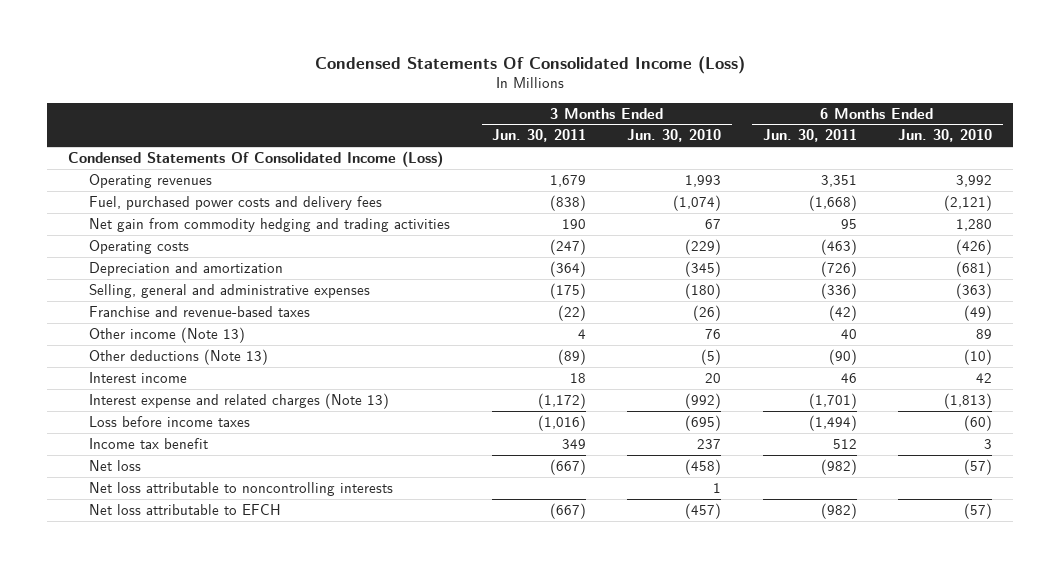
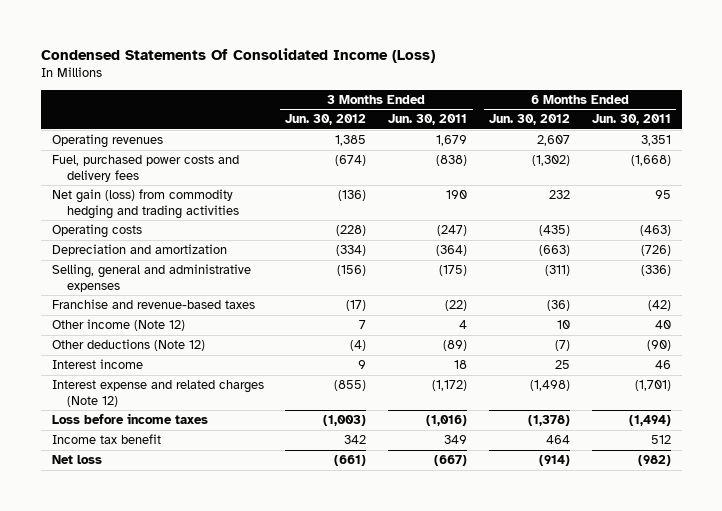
- | 3 Months Ended Jun. 30, 2011 | 3 Months Ended Jun. 30, 2010 | 6 Months Ended Jun. 30, 2011 | 6 Months Ended Jun. 30, 2010
+ | 3 Months Ended Jun. 30, 2012 | 3 Months Ended Jun. 30, 2011 | 6 Months Ended Jun. 30, 2012 | 6 Months Ended Jun. 30, 2011
- Condensed Statements Of Consolidated Income (Loss)
- Net gain from commodity hedging and trading activities | 190 | 67 | 95 | 1,280
+ Net gain (loss) from commodity hedging and trading activities | (136) | 190 | 232 | 95
- Other income (Note 13) | 4 | 76 | 40 | 89
- Other deductions (Note 13) | (89) | (5) | (90) | (10)
+ Other income (Note 12) | 7 | 4 | 10 | 40
+ Other deductions (Note 12) | (4) | (89) | (7) | (90)
- Interest expense and related charges (Note 13) | (1,172) | (992) | (1,701) | (1,813)
+ Interest expense and related charges (Note 12) | (855) | (1,172) | (1,498) | (1,701)
- Net loss attributable to noncontrolling interests | | 1 | |
- Net loss attributable to EFCH | (667) | (457) | (982) | (57)

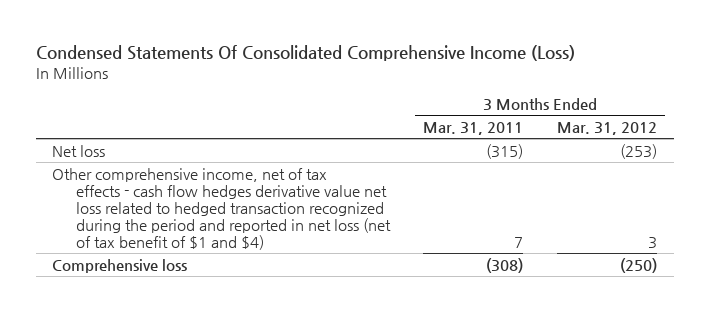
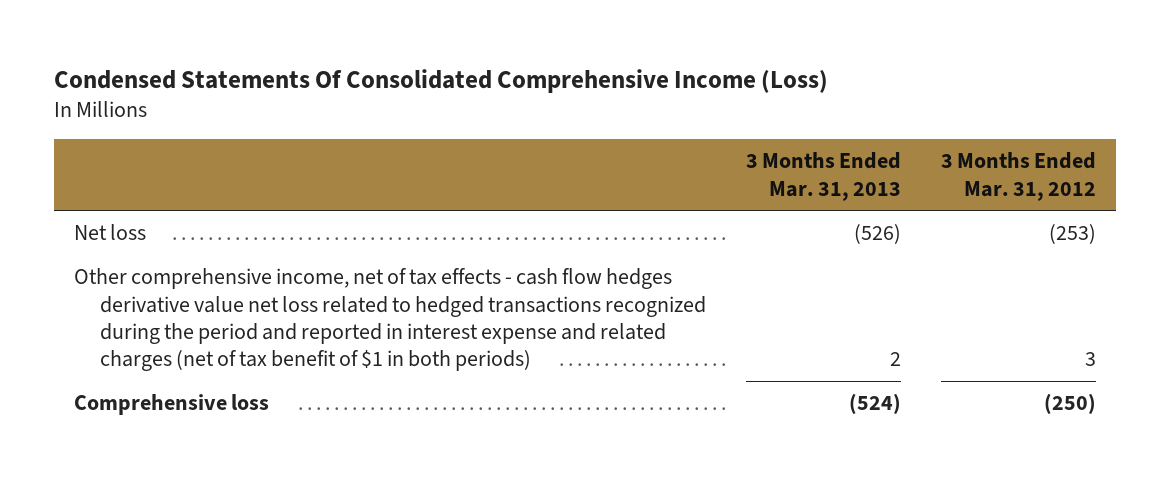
- | 3 Months Ended Mar. 31, 2011 | 3 Months Ended Mar. 31, 2012
+ | 3 Months Ended Mar. 31, 2013 | 3 Months Ended Mar. 31, 2012
- Other comprehensive income, net of tax effects - cash flow hedges derivative value net loss related to hedged transaction recognized during the period and reported in net loss (net of tax benefit of $1 and $4) | 7 | 3
+ Other comprehensive income, net of tax effects - cash flow hedges derivative value net loss related to hedged transactions recognized during the period and reported in interest expense and related charges (net of tax benefit of $1 in both periods) | 2 | 3

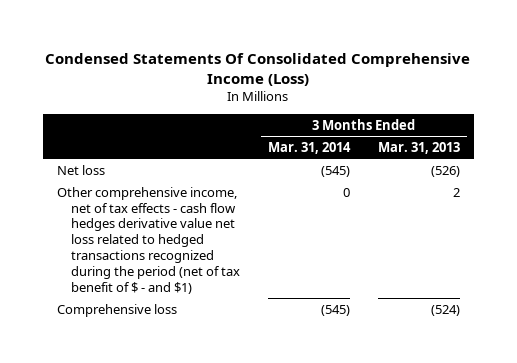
- | 3 Months Ended Mar. 31, 2013 | 3 Months Ended Mar. 31, 2012
+ | 3 Months Ended Mar. 31, 2014 | 3 Months Ended Mar. 31, 2013
- Other comprehensive income, net of tax effects - cash flow hedges derivative value net loss related to hedged transactions recognized during the period and reported in interest expense and related charges (net of tax benefit of $1 in both periods) | 2 | 3
+ Other comprehensive income, net of tax effects - cash flow hedges derivative value net loss related to hedged transactions recognized during the period (net of tax benefit of $ - and $1) | 0 | 2

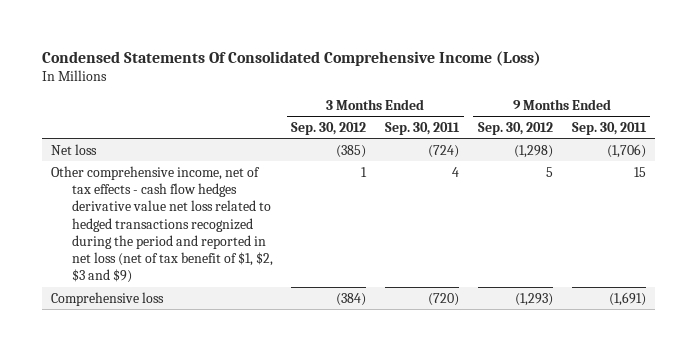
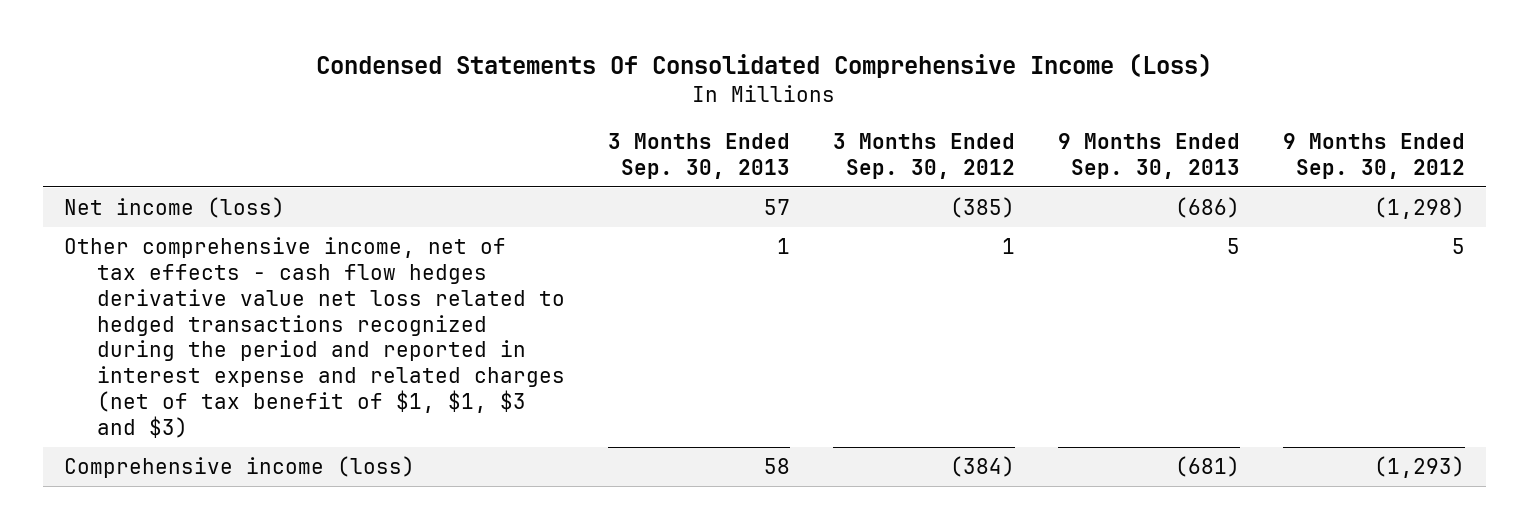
- | 3 Months Ended Sep. 30, 2012 | 3 Months Ended Sep. 30, 2011 | 9 Months Ended Sep. 30, 2012 | 9 Months Ended Sep. 30, 2011
+ | 3 Months Ended Sep. 30, 2013 | 3 Months Ended Sep. 30, 2012 | 9 Months Ended Sep. 30, 2013 | 9 Months Ended Sep. 30, 2012
- Net loss | (385) | (724) | (1,298) | (1,706)
- Other comprehensive income, net of tax effects - cash flow hedges derivative value net loss related to hedged transactions recognized during the period and reported in net loss (net of tax benefit of $1, $2, $3 and $9) | 1 | 4 | 5 | 15
- Comprehensive loss | (384) | (720) | (1,293) | (1,691)
+ Net income (loss) | 57 | (385) | (686) | (1,298)
+ Other comprehensive income, net of tax effects - cash flow hedges derivative value net loss related to hedged transactions recognized during the period and reported in interest expense and related charges (net of tax benefit of $1, $1, $3 and $3) | 1 | 1 | 5 | 5
+ Comprehensive income (loss) | 58 | (384) | (681) | (1,293)

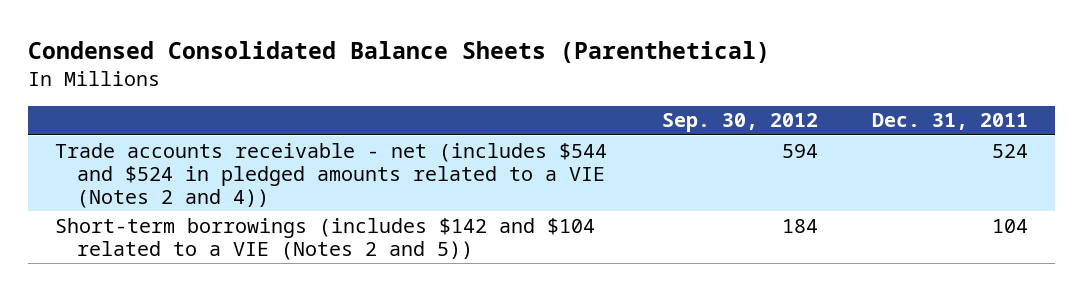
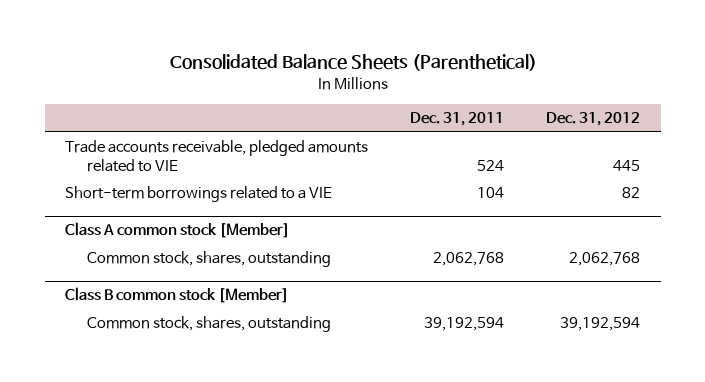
- Condensed Consolidated Balance Sheets (Parenthetical)
+ Consolidated Balance Sheets (Parenthetical)
- | Sep. 30, 2012 | Dec. 31, 2011
+ | Dec. 31, 2011 | Dec. 31, 2012
- Trade accounts receivable - net (includes $544 and $524 in pledged amounts related to a VIE (Notes 2 and 4)) | 594 | 524
- Short-term borrowings (includes $142 and $104 related to a VIE (Notes 2 and 5)) | 184 | 104
+ Trade accounts receivable, pledged amounts related to VIE | 524 | 445
+ Short-term borrowings related to a VIE | 104 | 82
+ Class A common stock [Member]
+ Common stock, shares, outstanding | 2,062,768 | 2,062,768
+ Class B common stock [Member]
+ Common stock, shares, outstanding | 39,192,594 | 39,192,594

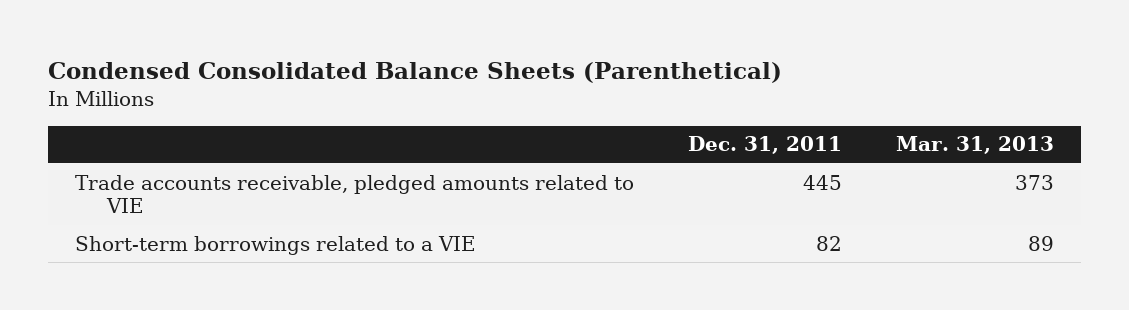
- Consolidated Balance Sheets (Parenthetical)
+ Condensed Consolidated Balance Sheets (Parenthetical)
- | Dec. 31, 2011 | Dec. 31, 2012
+ | Dec. 31, 2011 | Mar. 31, 2013
- Trade accounts receivable, pledged amounts related to VIE | 524 | 445
- Short-term borrowings related to a VIE | 104 | 82
- Class A common stock [Member]
- Common stock, shares, outstanding | 2,062,768 | 2,062,768
- Class B common stock [Member]
- Common stock, shares, outstanding | 39,192,594 | 39,192,594
+ Trade accounts receivable, pledged amounts related to VIE | 445 | 373
+ Short-term borrowings related to a VIE | 82 | 89

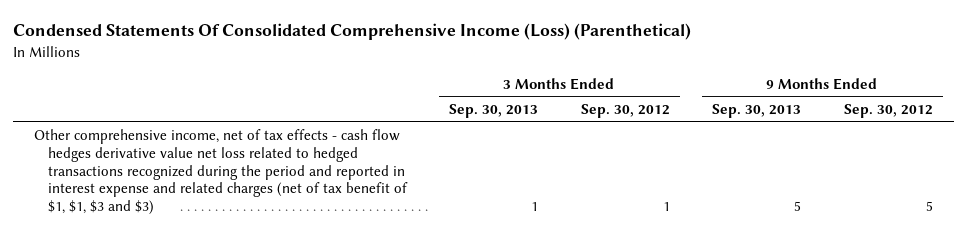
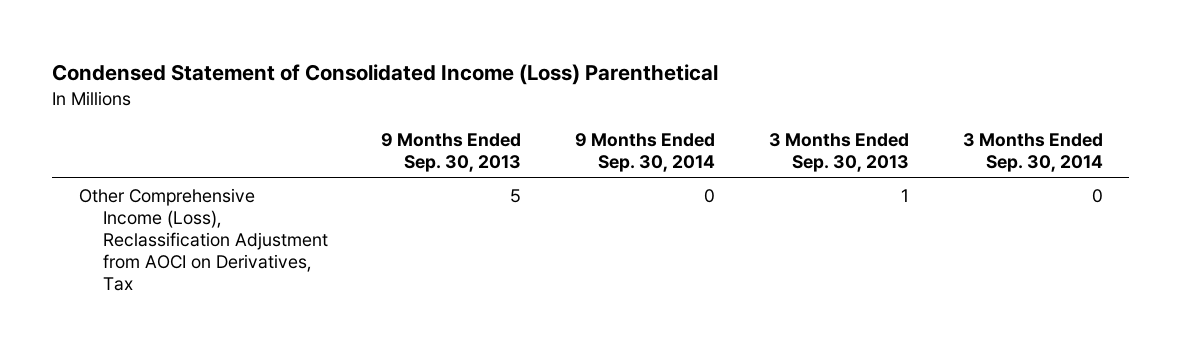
- Condensed Statements Of Consolidated Comprehensive Income (Loss) (Parenthetical)
+ Condensed Statement of Consolidated Income (Loss) Parenthetical
- | 3 Months Ended Sep. 30, 2013 | 3 Months Ended Sep. 30, 2012 | 9 Months Ended Sep. 30, 2013 | 9 Months Ended Sep. 30, 2012
+ | 9 Months Ended Sep. 30, 2013 | 9 Months Ended Sep. 30, 2014 | 3 Months Ended Sep. 30, 2013 | 3 Months Ended Sep. 30, 2014
- Other comprehensive income, net of tax effects - cash flow hedges derivative value net loss related to hedged transactions recognized during the period and reported in interest expense and related charges (net of tax benefit of $1, $1, $3 and $3) | 1 | 1 | 5 | 5
+ Other Comprehensive Income (Loss), Reclassification Adjustment from AOCI on Derivatives, Tax | 5 | 0 | 1 | 0

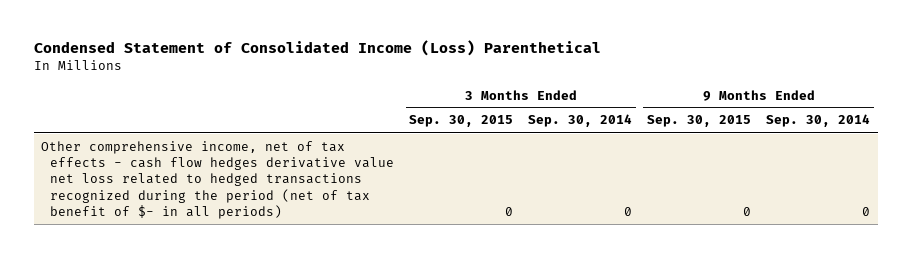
- | 9 Months Ended Sep. 30, 2013 | 9 Months Ended Sep. 30, 2014 | 3 Months Ended Sep. 30, 2013 | 3 Months Ended Sep. 30, 2014
+ | 3 Months Ended Sep. 30, 2015 | 3 Months Ended Sep. 30, 2014 | 9 Months Ended Sep. 30, 2015 | 9 Months Ended Sep. 30, 2014
- Other Comprehensive Income (Loss), Reclassification Adjustment from AOCI on Derivatives, Tax | 5 | 0 | 1 | 0
+ Other comprehensive income, net of tax effects - cash flow hedges derivative value net loss related to hedged transactions recognized during the period (net of tax benefit of $- in all periods) | 0 | 0 | 0 | 0

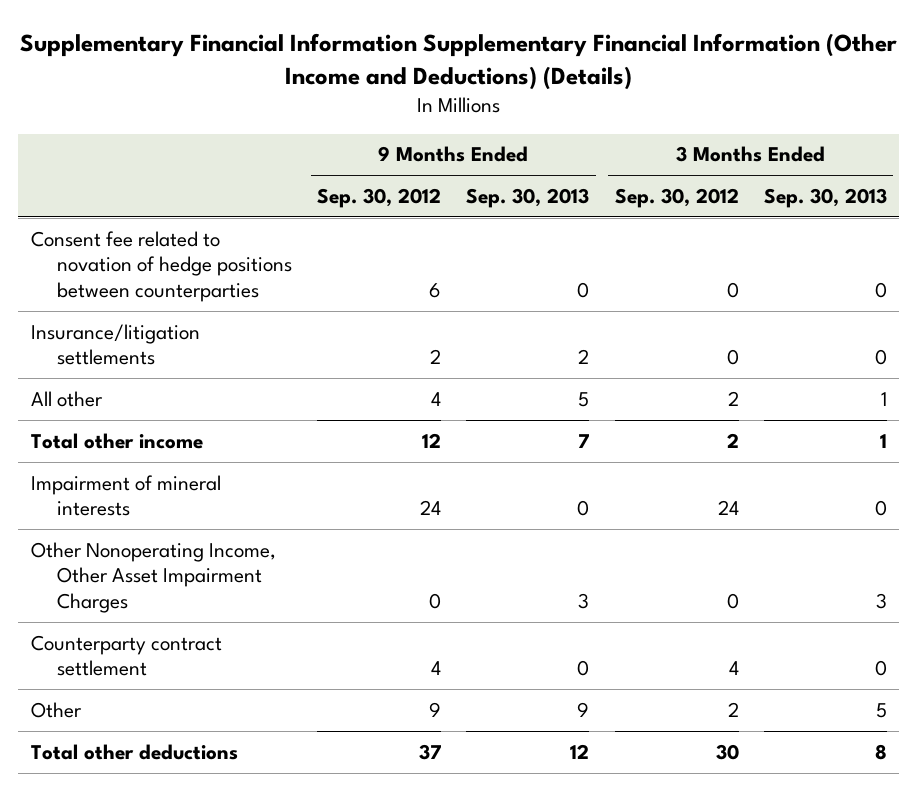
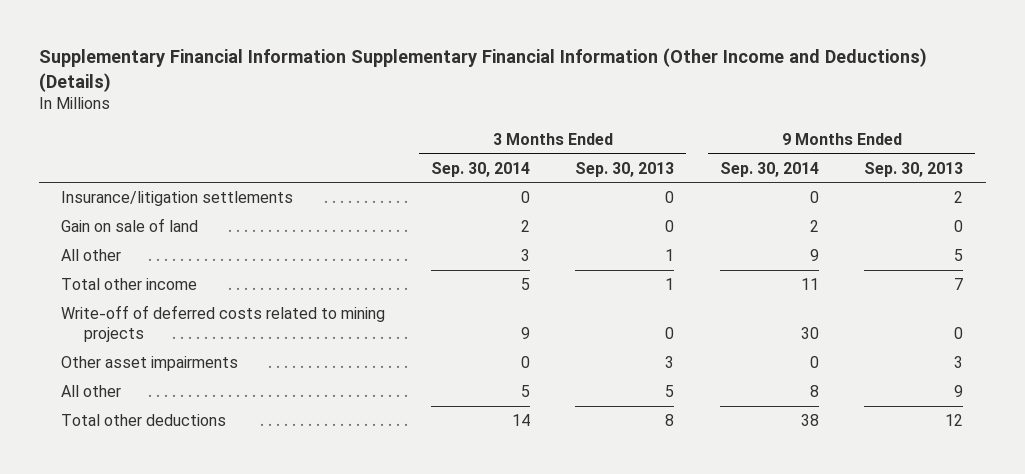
- | 9 Months Ended Sep. 30, 2012 | 9 Months Ended Sep. 30, 2013 | 3 Months Ended Sep. 30, 2012 | 3 Months Ended Sep. 30, 2013
+ | 3 Months Ended Sep. 30, 2014 | 3 Months Ended Sep. 30, 2013 | 9 Months Ended Sep. 30, 2014 | 9 Months Ended Sep. 30, 2013
- Consent fee related to novation of hedge positions between counterparties | 6 | 0 | 0 | 0
+ Gain on sale of land | 2 | 0 | 2 | 0
- Impairment of mineral interests | 24 | 0 | 24 | 0
- Other Nonoperating Income, Other Asset Impairment Charges | 0 | 3 | 0 | 3
- Counterparty contract settlement | 4 | 0 | 4 | 0
- Other | 9 | 9 | 2 | 5
+ Write-off of deferred costs related to mining projects | 9 | 0 | 30 | 0
+ Other asset impairments | 0 | 3 | 0 | 3
+ All other | 5 | 5 | 8 | 9

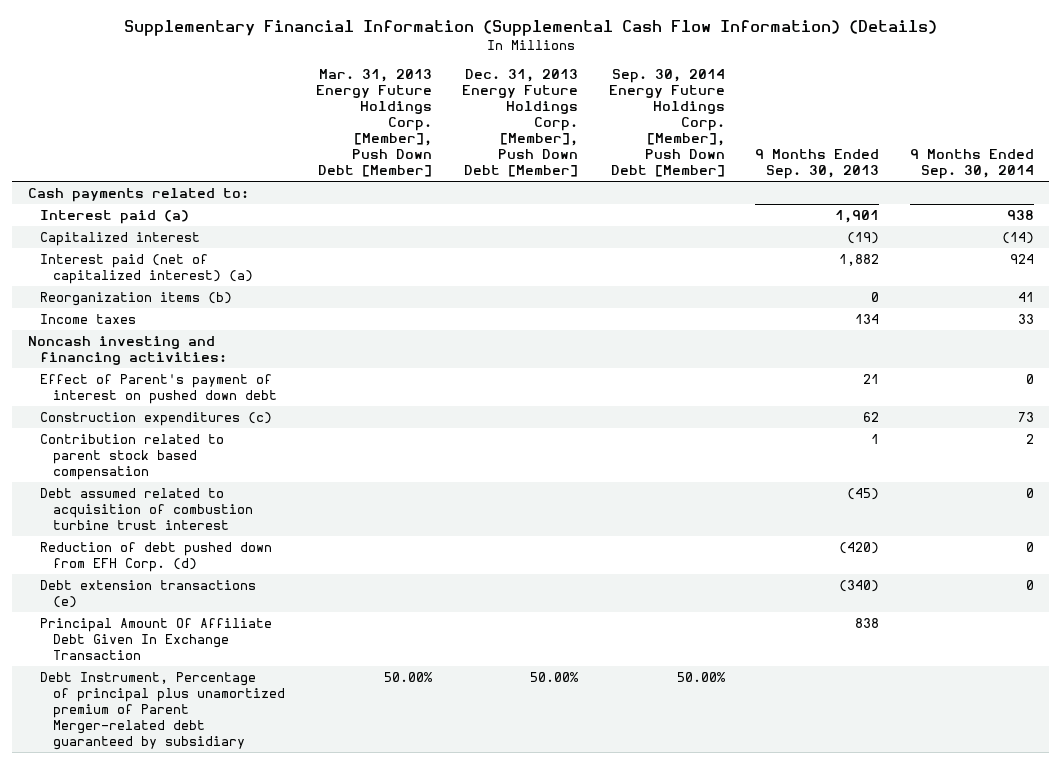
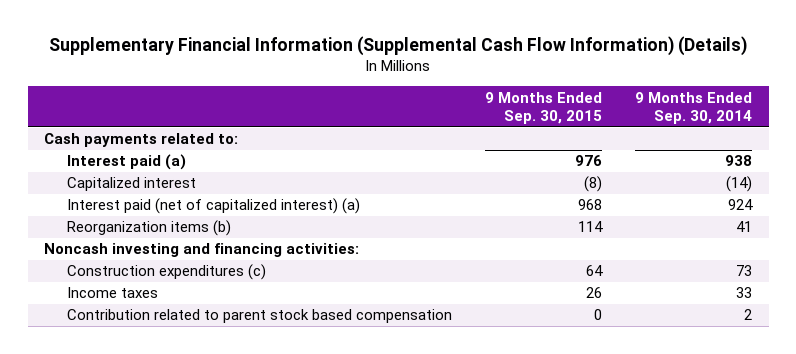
- | Mar. 31, 2013 Energy Future Holdings Corp. [Member], Push Down Debt [Member] | Dec. 31, 2013 Energy Future Holdings Corp. [Member], Push Down Debt [Member] | Sep. 30, 2014 Energy Future Holdings Corp. [Member], Push Down Debt [Member] | 9 Months Ended Sep. 30, 2013 | 9 Months Ended Sep. 30, 2014
+ | 9 Months Ended Sep. 30, 2015 | 9 Months Ended Sep. 30, 2014
- Effect of Parent's payment of interest on pushed down debt | | | | 21 | 0
moved down: Income taxes | 26 | 33
- Debt assumed related to acquisition of combustion turbine trust interest | | | | (45) | 0
- Reduction of debt pushed down from EFH Corp. (d) | | | | (420) | 0
- Debt extension transactions (e) | | | | (340) | 0
- Principal Amount Of Affiliate Debt Given In Exchange Transaction | | | | 838 |
- Debt Instrument, Percentage of principal plus unamortized premium of Parent Merger-related debt guaranteed by subsidiary | 50.00% | 50.00% | 50.00% | |

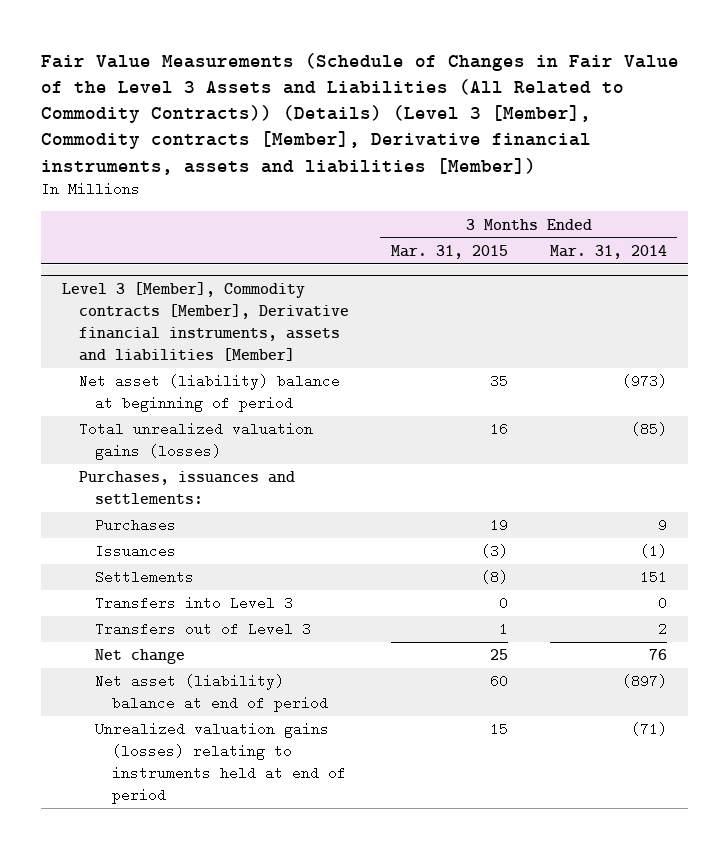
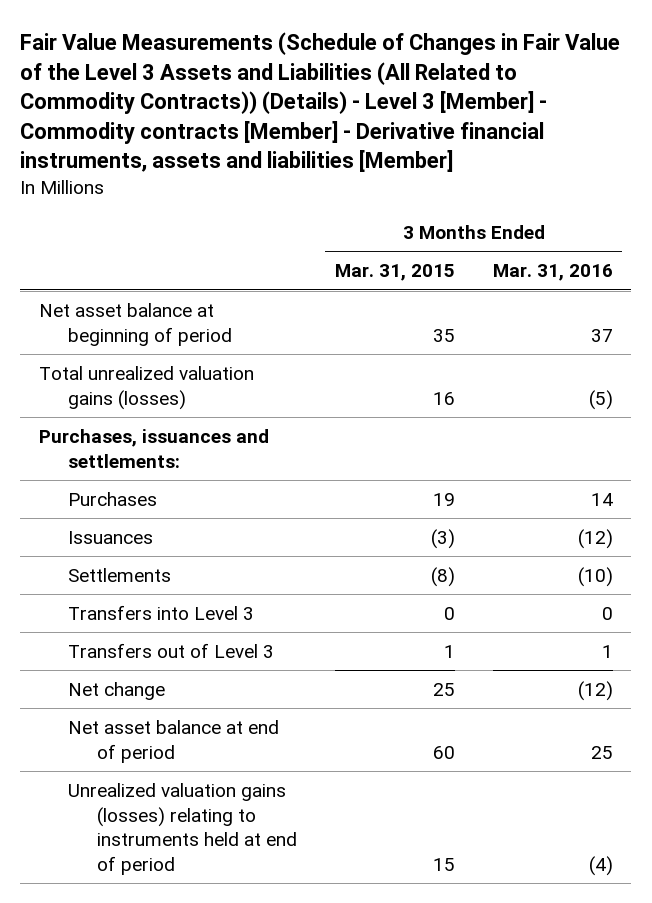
- Fair Value Measurements (Schedule of Changes in Fair Value of the Level 3 Assets and Liabilities (All Related to Commodity Contracts)) (Details) (Level 3 [Member], Commodity contracts [Member], Derivative financial instruments, assets and liabilities [Member])
+ Fair Value Measurements (Schedule of Changes in Fair Value of the Level 3 Assets and Liabilities (All Related to Commodity Contracts)) (Details) - Level 3 [Member] - Commodity contracts [Member] - Derivative financial instruments, assets and liabilities [Member]
- | 3 Months Ended Mar. 31, 2015 | 3 Months Ended Mar. 31, 2014
+ | 3 Months Ended Mar. 31, 2015 | 3 Months Ended Mar. 31, 2016
- Level 3 [Member], Commodity contracts [Member], Derivative financial instruments, assets and liabilities [Member]
- Net asset (liability) balance at beginning of period | 35 | (973)
+ Net asset balance at beginning of period | 35 | 37
- Net asset (liability) balance at end of period | 60 | (897)
+ Net asset balance at end of period | 60 | 25

